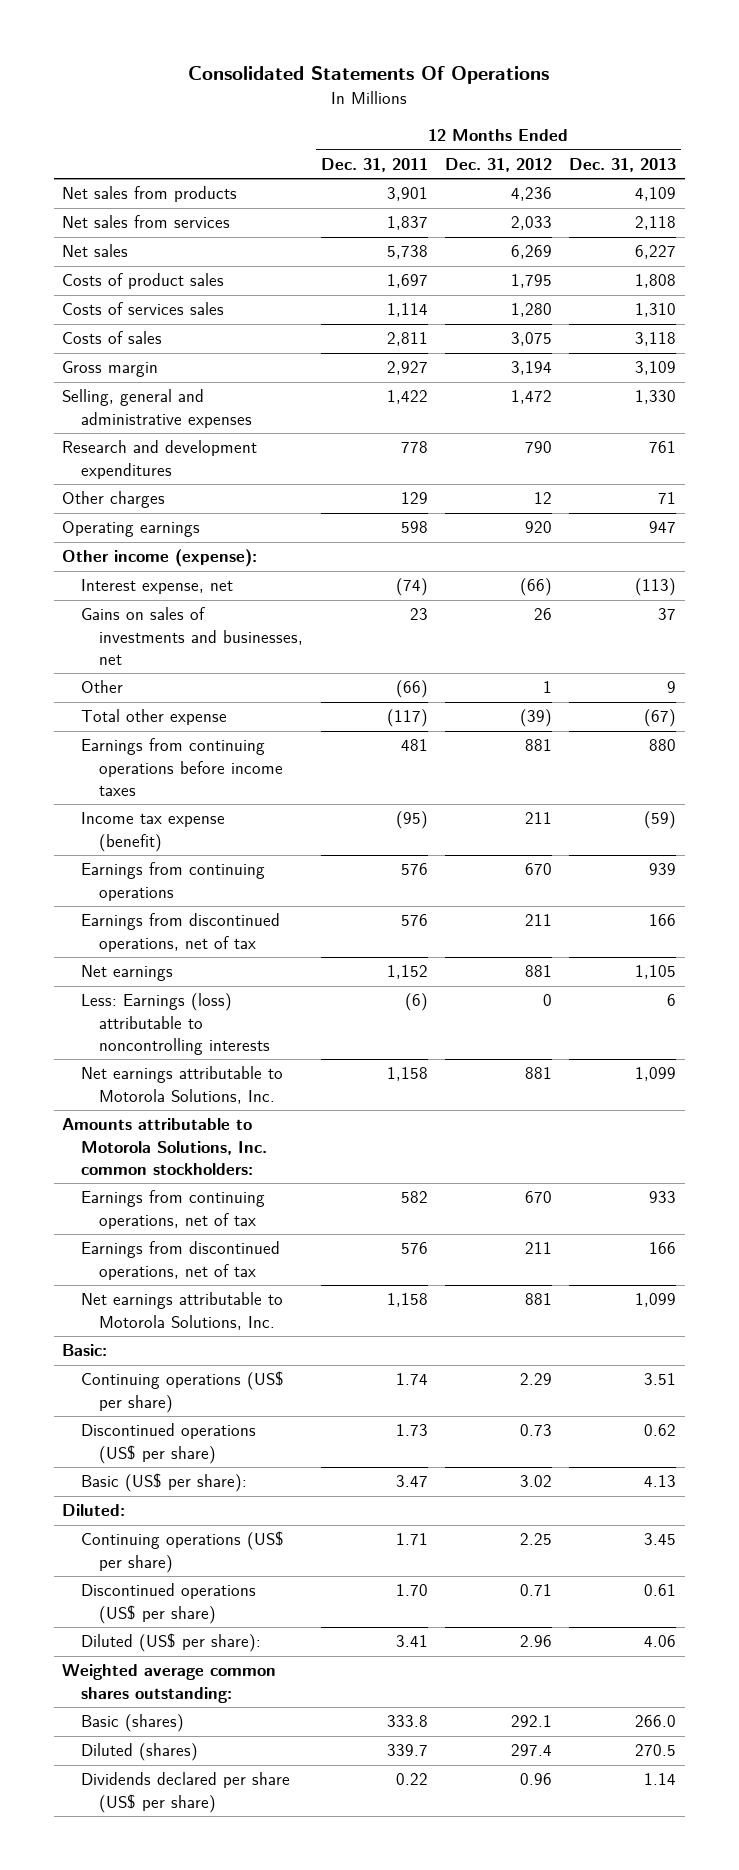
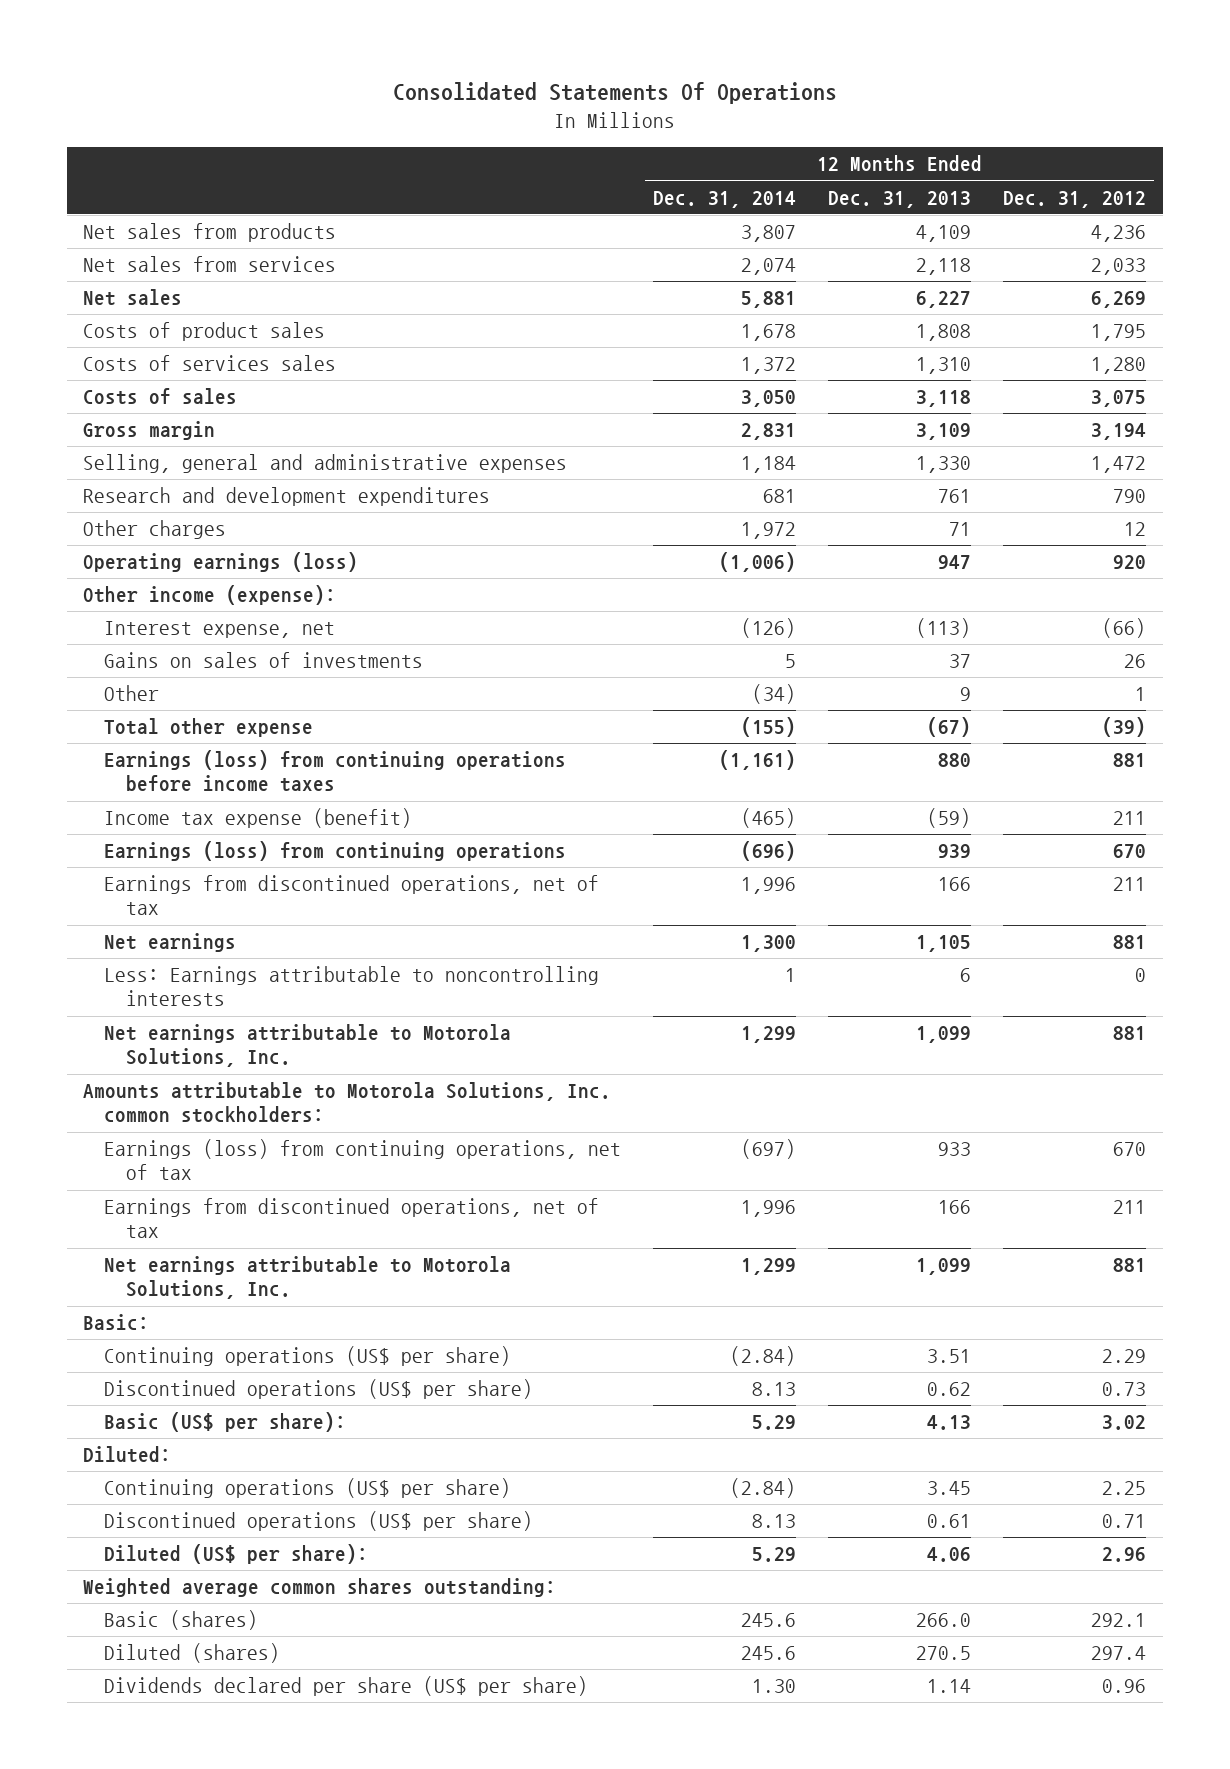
- | 12 Months Ended Dec. 31, 2011 | 12 Months Ended Dec. 31, 2012 | 12 Months Ended Dec. 31, 2013
+ | 12 Months Ended Dec. 31, 2014 | 12 Months Ended Dec. 31, 2013 | 12 Months Ended Dec. 31, 2012
- Operating earnings | 598 | 920 | 947
+ Operating earnings (loss) | (1,006) | 947 | 920
- Gains on sales of investments and businesses, net | 23 | 26 | 37
+ Gains on sales of investments | 5 | 37 | 26
- Earnings from continuing operations before income taxes | 481 | 881 | 880
+ Earnings (loss) from continuing operations before income taxes | (1,161) | 880 | 881
- Earnings from continuing operations | 576 | 670 | 939
+ Earnings (loss) from continuing operations | (696) | 939 | 670
- Less: Earnings (loss) attributable to noncontrolling interests | (6) | 0 | 6
+ Less: Earnings attributable to noncontrolling interests | 1 | 6 | 0
- Earnings from continuing operations, net of tax | 582 | 670 | 933
+ Earnings (loss) from continuing operations, net of tax | (697) | 933 | 670

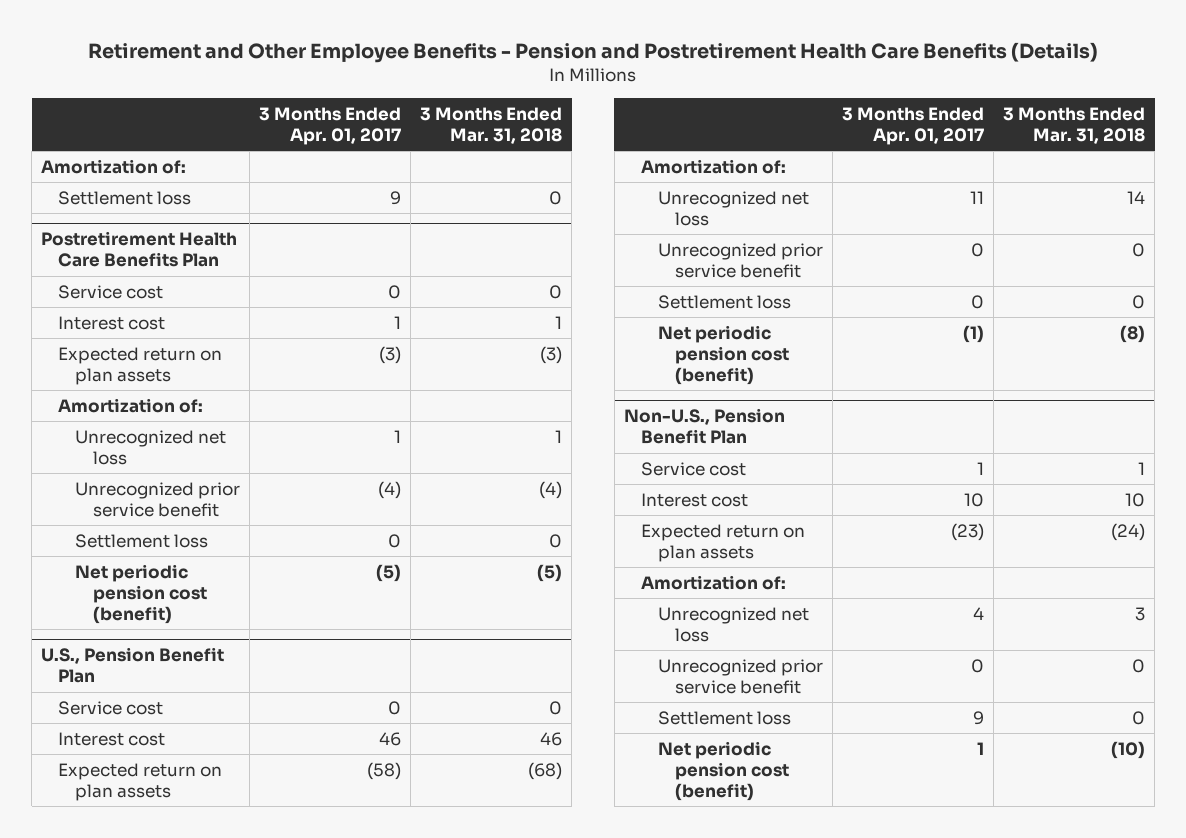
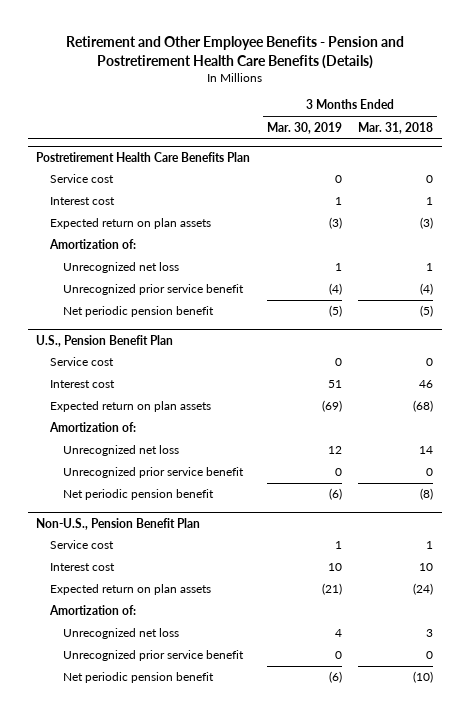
- | 3 Months Ended Apr. 01, 2017 | 3 Months Ended Mar. 31, 2018
+ | 3 Months Ended Mar. 30, 2019 | 3 Months Ended Mar. 31, 2018
- Amortization of:
- Settlement loss | 9 | 0
@ Postretirement Health Care Benefits Plan
- Settlement loss | 0 | 0
- Net periodic pension cost (benefit) | (5) | (5)
+ Net periodic pension benefit | (5) | (5)
@ U.S., Pension Benefit Plan
- Settlement loss | 0 | 0
- Net periodic pension cost (benefit) | (1) | (8)
+ Net periodic pension benefit | (6) | (8)
@ Non-U.S., Pension Benefit Plan
- Settlement loss | 9 | 0
- Net periodic pension cost (benefit) | 1 | (10)
+ Net periodic pension benefit | (6) | (10)

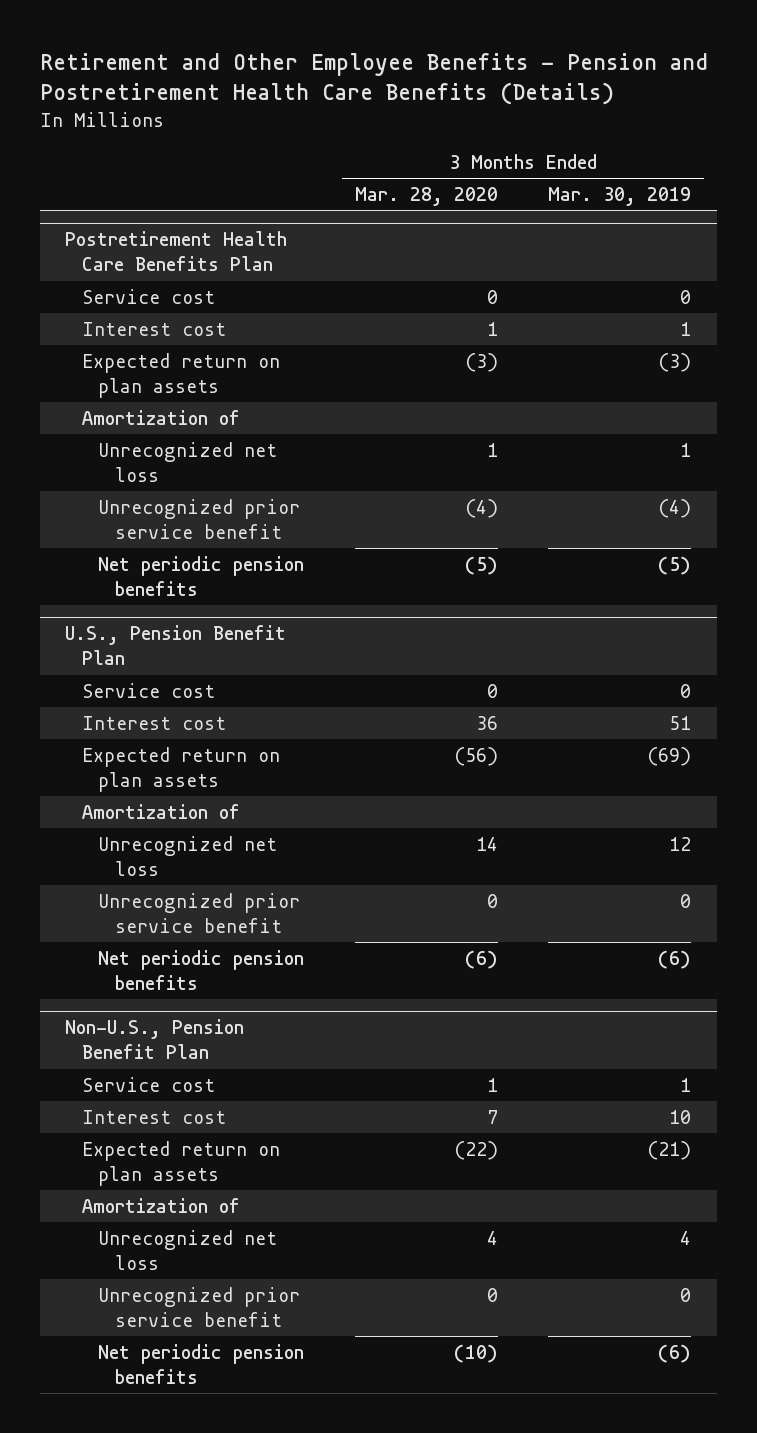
- | 3 Months Ended Mar. 30, 2019 | 3 Months Ended Mar. 31, 2018
+ | 3 Months Ended Mar. 28, 2020 | 3 Months Ended Mar. 30, 2019
@ Postretirement Health Care Benefits Plan
- Amortization of:
+ Amortization of
- Net periodic pension benefit | (5) | (5)
+ Net periodic pension benefits | (5) | (5)
@ U.S., Pension Benefit Plan
- Amortization of:
+ Amortization of
- Net periodic pension benefit | (6) | (8)
+ Net periodic pension benefits | (6) | (6)
@ Non-U.S., Pension Benefit Plan
- Amortization of:
+ Amortization of
- Net periodic pension benefit | (6) | (10)
+ Net periodic pension benefits | (10) | (6)

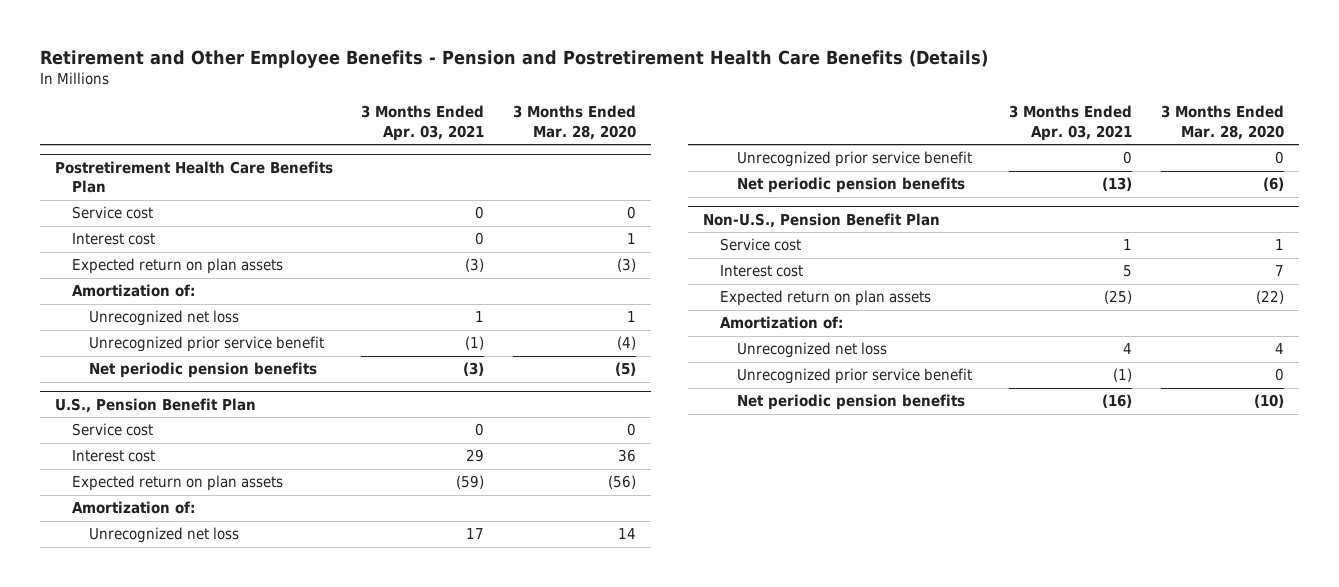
- | 3 Months Ended Mar. 28, 2020 | 3 Months Ended Mar. 30, 2019
+ | 3 Months Ended Apr. 03, 2021 | 3 Months Ended Mar. 28, 2020
@ Postretirement Health Care Benefits Plan
- Amortization of
+ Amortization of:
@ U.S., Pension Benefit Plan
- Amortization of
+ Amortization of:
@ Non-U.S., Pension Benefit Plan
- Amortization of
+ Amortization of:

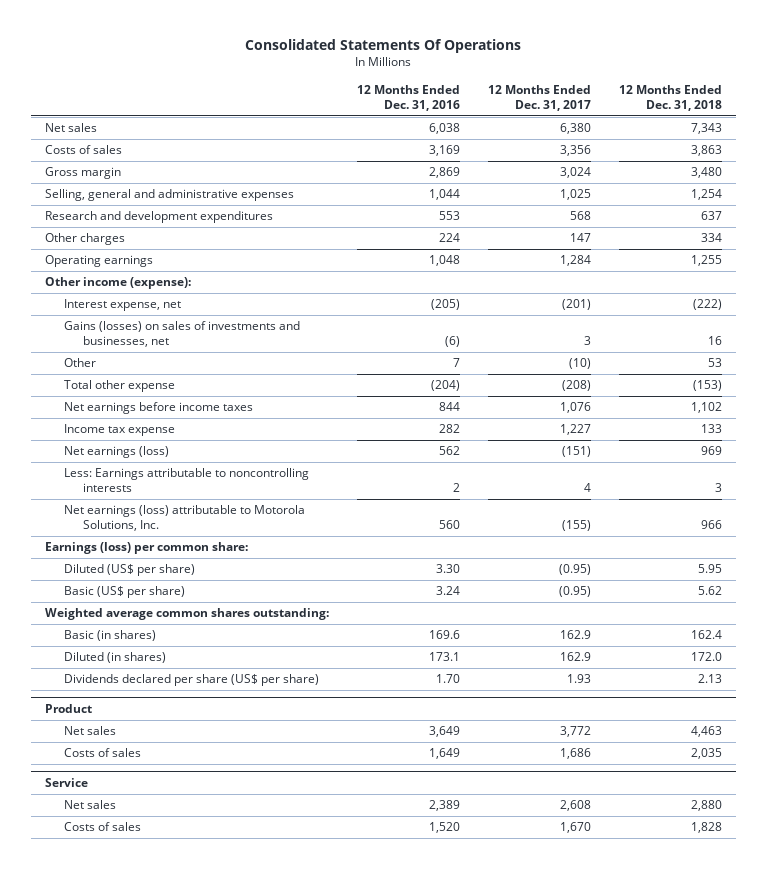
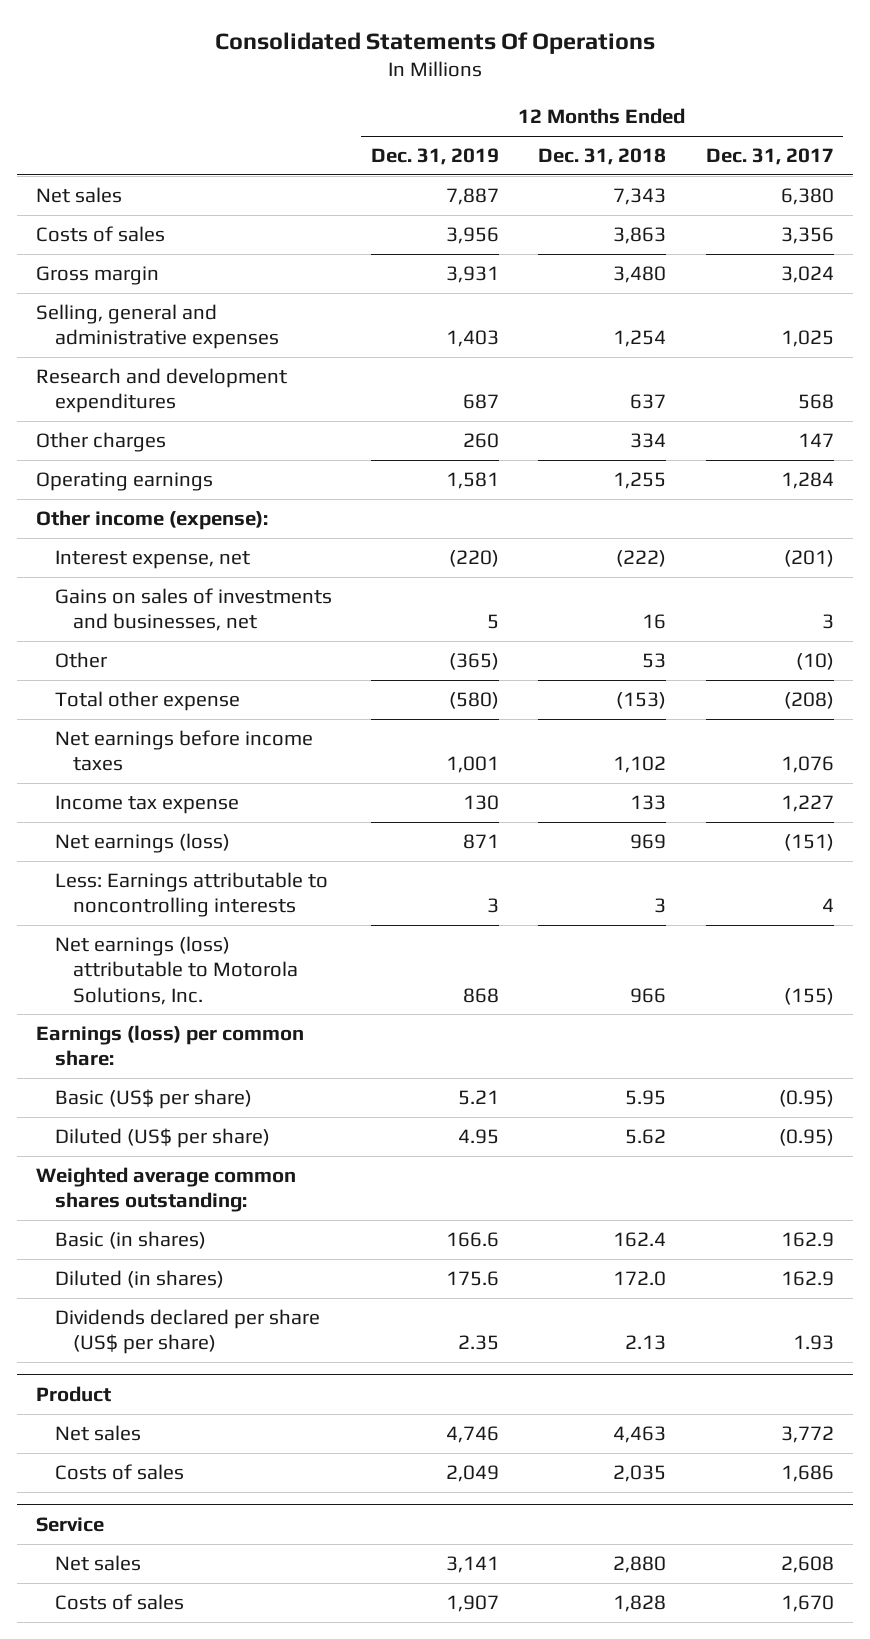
- | 12 Months Ended Dec. 31, 2016 | 12 Months Ended Dec. 31, 2017 | 12 Months Ended Dec. 31, 2018
+ | 12 Months Ended Dec. 31, 2019 | 12 Months Ended Dec. 31, 2018 | 12 Months Ended Dec. 31, 2017
- Gains (losses) on sales of investments and businesses, net | (6) | 3 | 16
+ Gains on sales of investments and businesses, net | 5 | 16 | 3
- Diluted (US$ per share) | 3.30 | (0.95) | 5.95
- Basic (US$ per share) | 3.24 | (0.95) | 5.62
+ Basic (US$ per share) | 5.21 | 5.95 | (0.95)
+ Diluted (US$ per share) | 4.95 | 5.62 | (0.95)

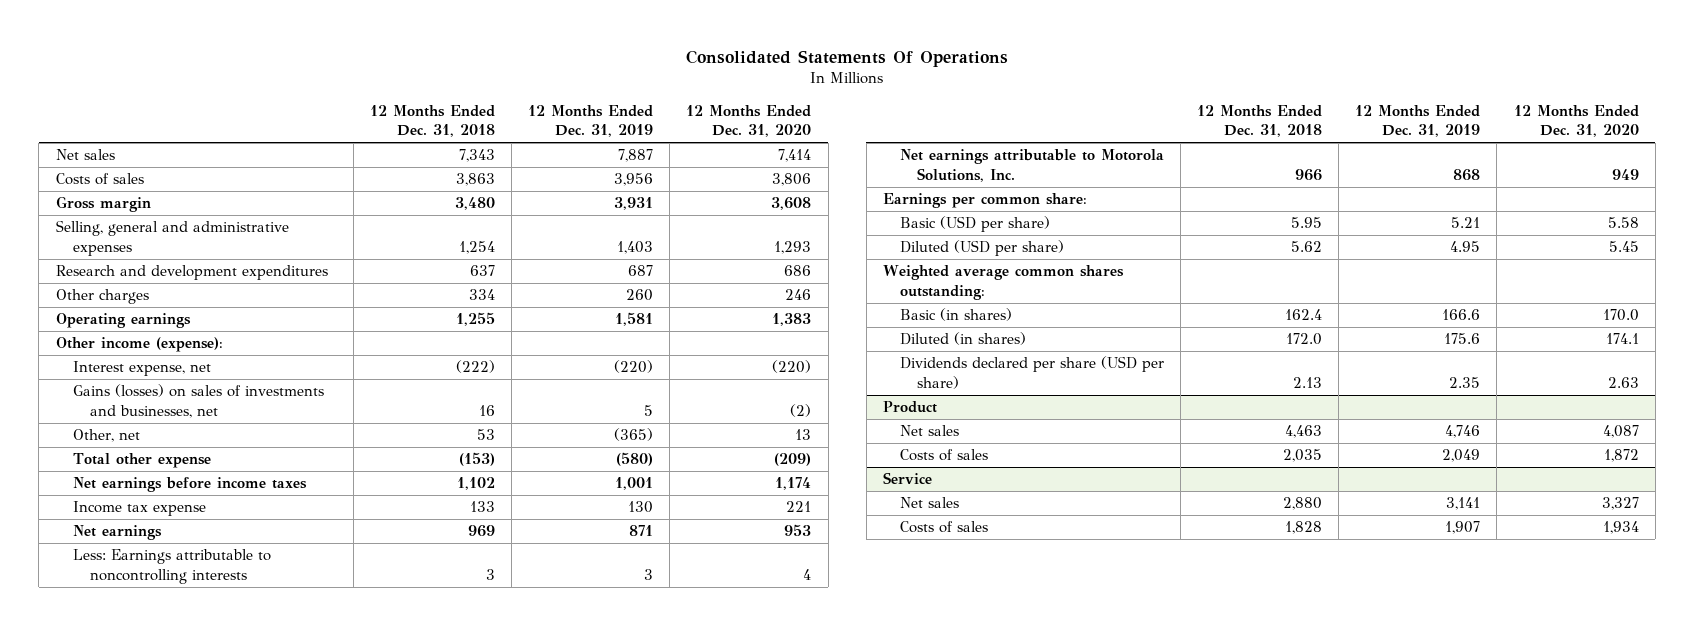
- | 12 Months Ended Dec. 31, 2019 | 12 Months Ended Dec. 31, 2018 | 12 Months Ended Dec. 31, 2017
+ | 12 Months Ended Dec. 31, 2018 | 12 Months Ended Dec. 31, 2019 | 12 Months Ended Dec. 31, 2020
- Gains on sales of investments and businesses, net | 5 | 16 | 3
- Other | (365) | 53 | (10)
+ Gains (losses) on sales of investments and businesses, net | 16 | 5 | (2)
+ Other, net | 53 | (365) | 13
- Net earnings (loss) | 871 | 969 | (151)
+ Net earnings | 969 | 871 | 953
- Net earnings (loss) attributable to Motorola Solutions, Inc. | 868 | 966 | (155)
- Earnings (loss) per common share:
- Basic (US$ per share) | 5.21 | 5.95 | (0.95)
- Diluted (US$ per share) | 4.95 | 5.62 | (0.95)
+ Net earnings attributable to Motorola Solutions, Inc. | 966 | 868 | 949
+ Earnings per common share:
+ Basic (USD per share) | 5.95 | 5.21 | 5.58
+ Diluted (USD per share) | 5.62 | 4.95 | 5.45
- Dividends declared per share (US$ per share) | 2.35 | 2.13 | 1.93
+ Dividends declared per share (USD per share) | 2.13 | 2.35 | 2.63

